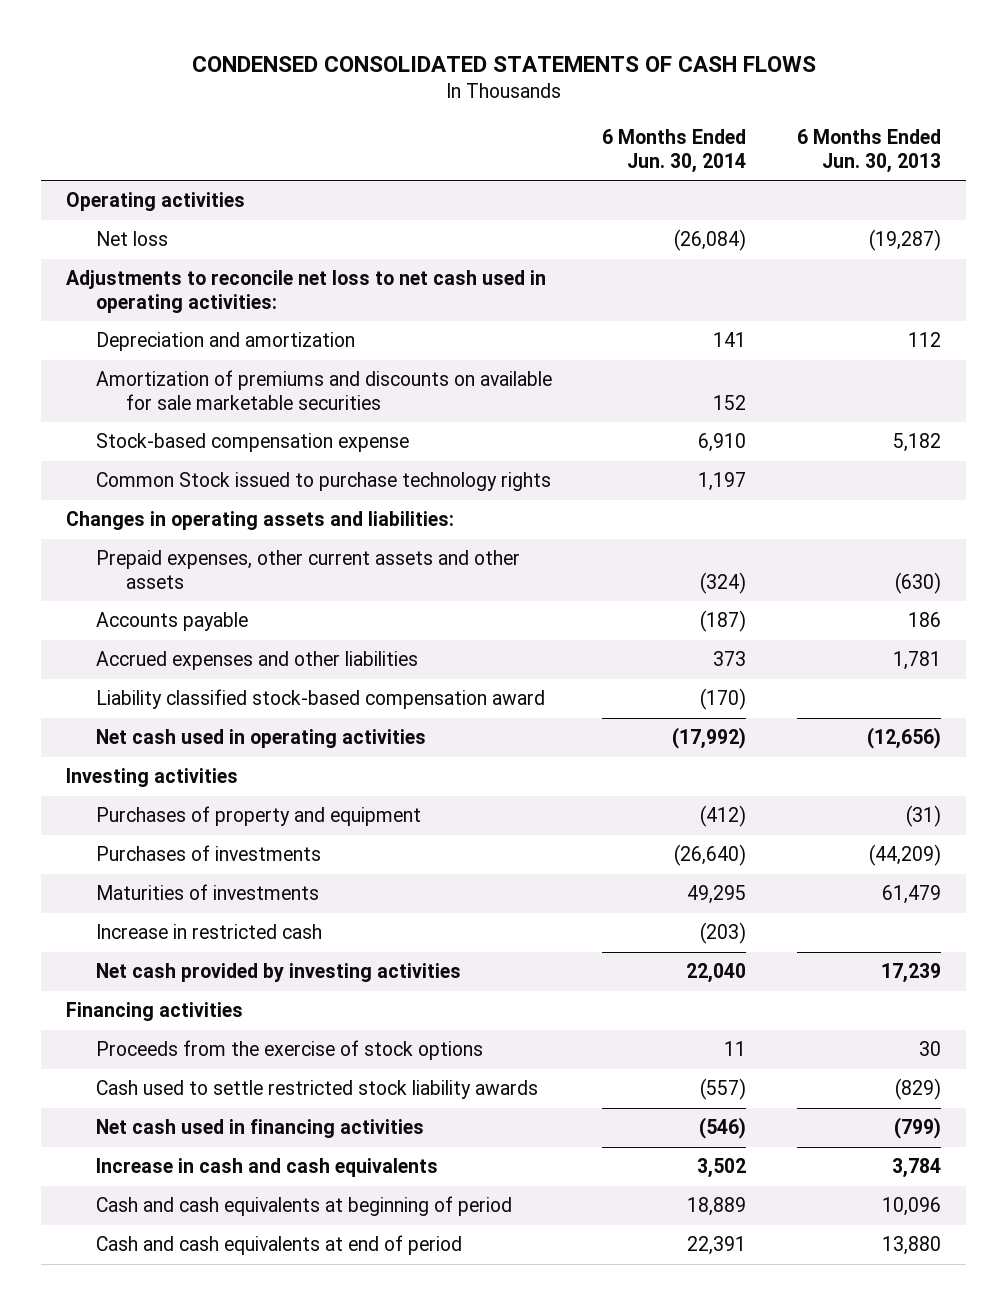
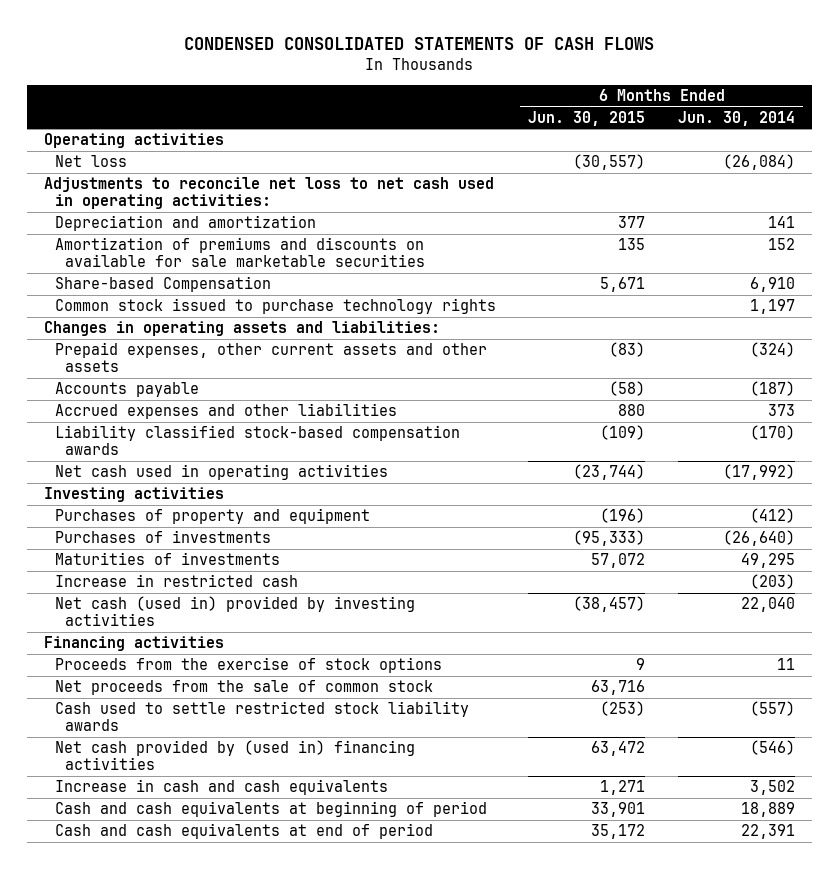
- | 6 Months Ended Jun. 30, 2014 | 6 Months Ended Jun. 30, 2013
+ | 6 Months Ended Jun. 30, 2015 | 6 Months Ended Jun. 30, 2014
- Stock-based compensation expense | 6,910 | 5,182
- Common Stock issued to purchase technology rights | 1,197 |
+ Share-based Compensation | 5,671 | 6,910
+ Common stock issued to purchase technology rights | | 1,197
- Liability classified stock-based compensation award | (170) |
+ Liability classified stock-based compensation awards | (109) | (170)
- Net cash provided by investing activities | 22,040 | 17,239
+ Net cash (used in) provided by investing activities | (38,457) | 22,040
+ Net proceeds from the sale of common stock | 63,716 |
- Net cash used in financing activities | (546) | (799)
+ Net cash provided by (used in) financing activities | 63,472 | (546)

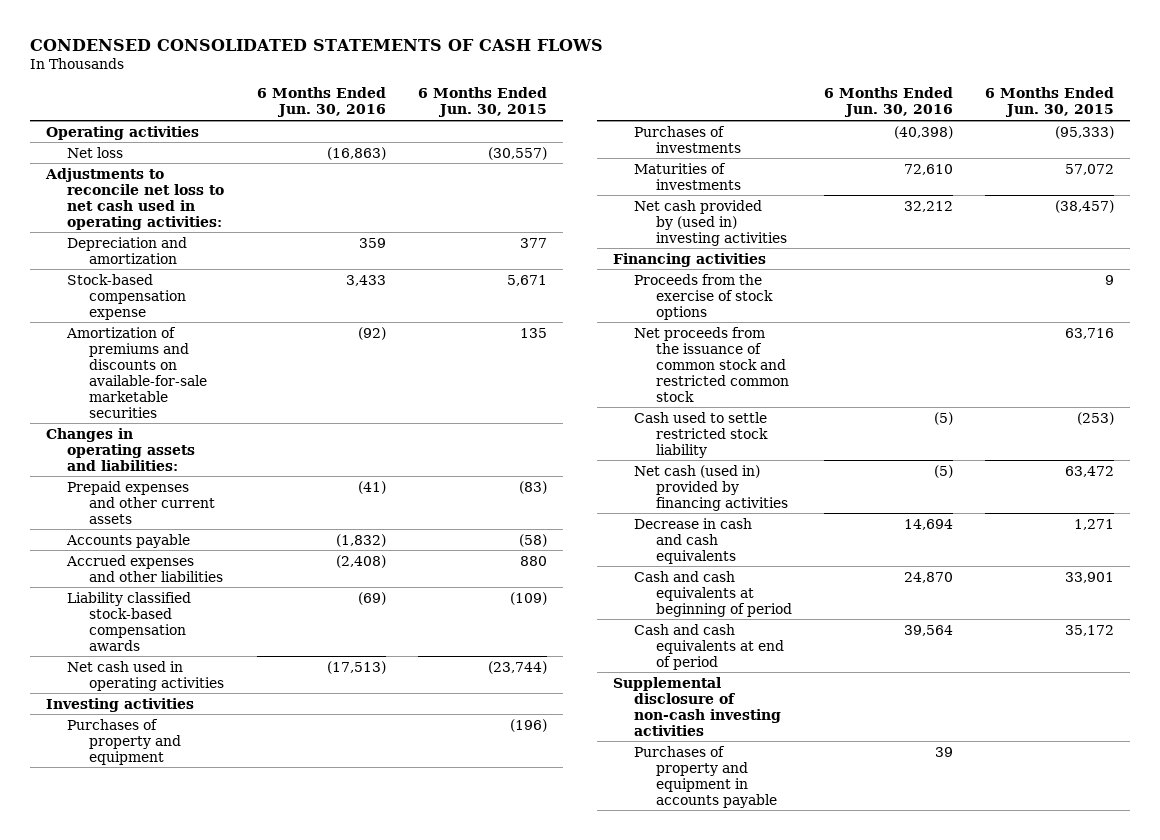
- | 6 Months Ended Jun. 30, 2015 | 6 Months Ended Jun. 30, 2014
+ | 6 Months Ended Jun. 30, 2016 | 6 Months Ended Jun. 30, 2015
- Amortization of premiums and discounts on available for sale marketable securities | 135 | 152
- Share-based Compensation | 5,671 | 6,910
- Common stock issued to purchase technology rights | | 1,197
+ Stock-based compensation expense | 3,433 | 5,671
+ Amortization of premiums and discounts on available-for-sale marketable securities | (92) | 135
- Prepaid expenses, other current assets and other assets | (83) | (324)
+ Prepaid expenses and other current assets | (41) | (83)
- Increase in restricted cash | | (203)
- Net cash (used in) provided by investing activities | (38,457) | 22,040
+ Net cash provided by (used in) investing activities | 32,212 | (38,457)
- Net proceeds from the sale of common stock | 63,716 |
- Cash used to settle restricted stock liability awards | (253) | (557)
- Net cash provided by (used in) financing activities | 63,472 | (546)
- Increase in cash and cash equivalents | 1,271 | 3,502
+ Net proceeds from the issuance of common stock and restricted common stock | | 63,716
+ Cash used to settle restricted stock liability | (5) | (253)
+ Net cash (used in) provided by financing activities | (5) | 63,472
+ Decrease in cash and cash equivalents | 14,694 | 1,271
+ Supplemental disclosure of non-cash investing activities
+ Purchases of property and equipment in accounts payable | 39 |

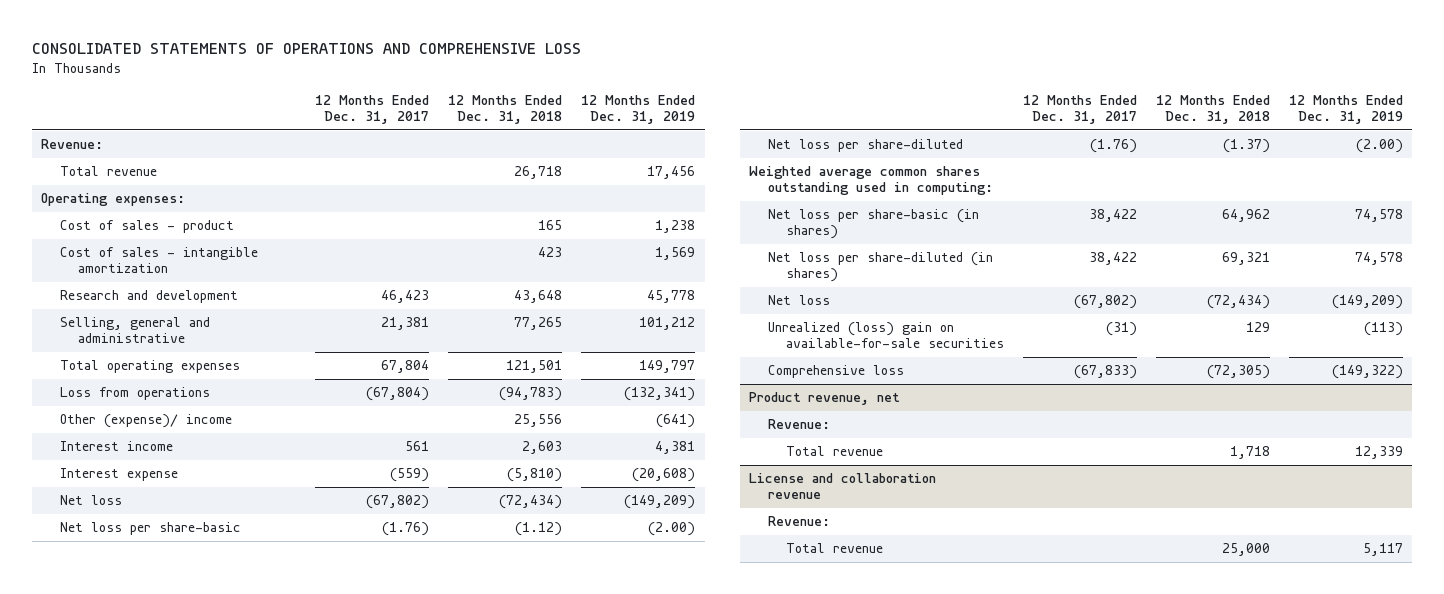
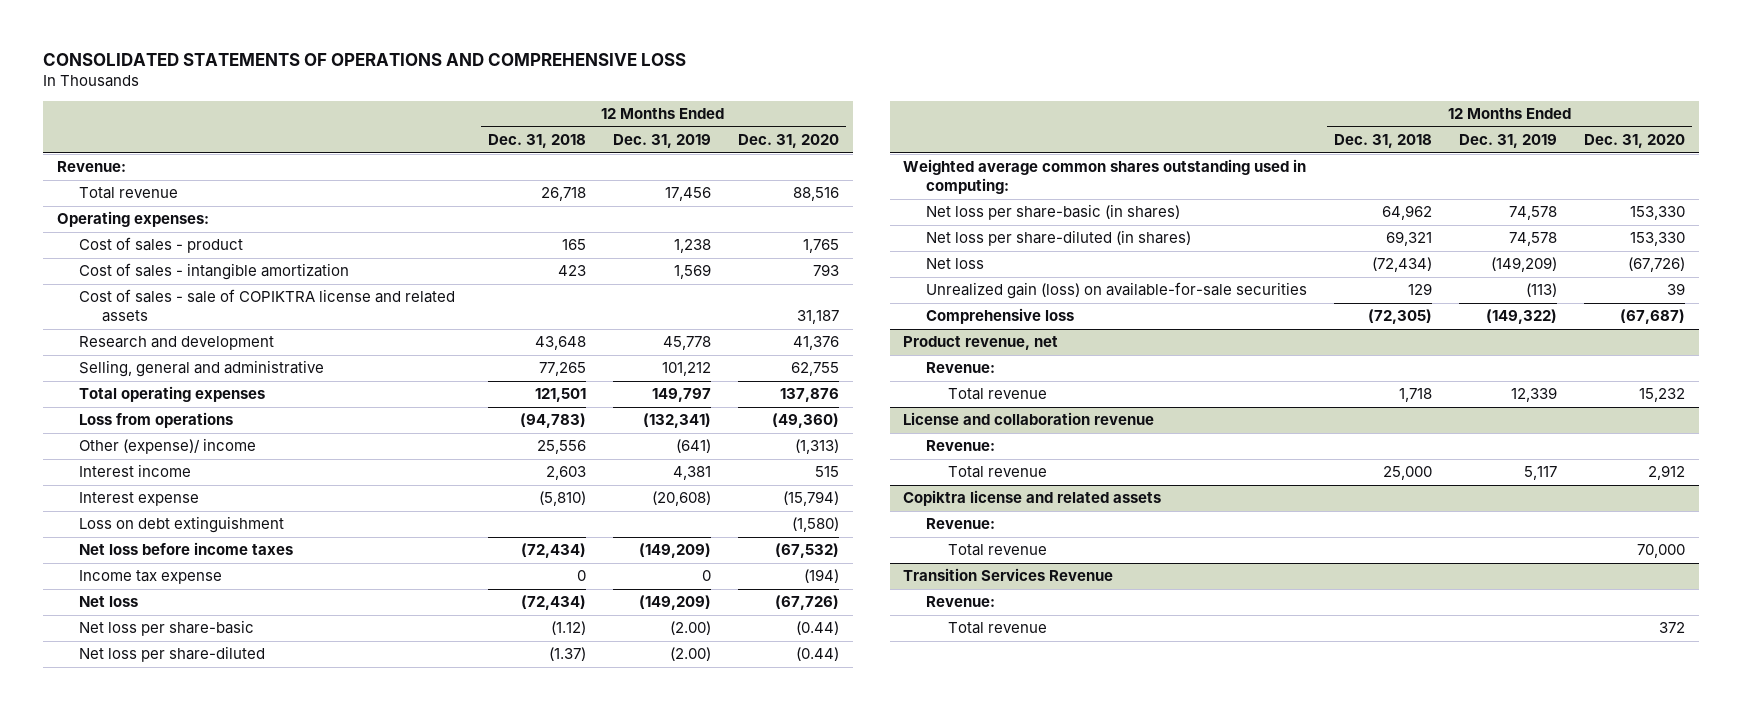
- | 12 Months Ended Dec. 31, 2017 | 12 Months Ended Dec. 31, 2018 | 12 Months Ended Dec. 31, 2019
+ | 12 Months Ended Dec. 31, 2018 | 12 Months Ended Dec. 31, 2019 | 12 Months Ended Dec. 31, 2020
+ Cost of sales - sale of COPIKTRA license and related assets | | | 31,187
+ Loss on debt extinguishment | | | (1,580)
+ Net loss before income taxes | (72,434) | (149,209) | (67,532)
+ Income tax expense | 0 | 0 | (194)
- Unrealized (loss) gain on available-for-sale securities | (31) | 129 | (113)
+ Unrealized gain (loss) on available-for-sale securities | 129 | (113) | 39
+ Copiktra license and related assets
+ Revenue:
+ Total revenue | | | 70,000
+ Transition Services Revenue
+ Revenue:
+ Total revenue | | | 372

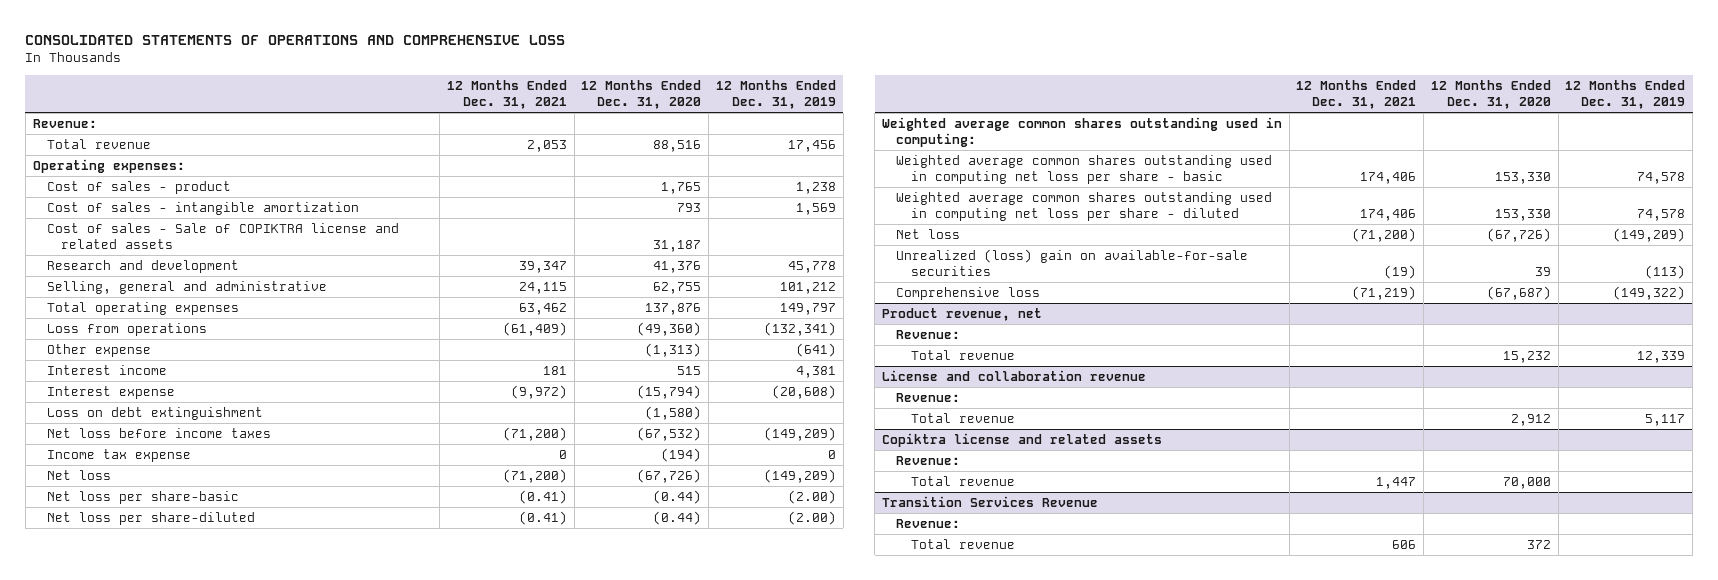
- | 12 Months Ended Dec. 31, 2018 | 12 Months Ended Dec. 31, 2019 | 12 Months Ended Dec. 31, 2020
+ | 12 Months Ended Dec. 31, 2021 | 12 Months Ended Dec. 31, 2020 | 12 Months Ended Dec. 31, 2019
- Cost of sales - sale of COPIKTRA license and related assets | | | 31,187
+ Cost of sales - Sale of COPIKTRA license and related assets | | 31,187 |
- Other (expense)/ income | 25,556 | (641) | (1,313)
+ Other expense | | (1,313) | (641)
- Net loss per share-basic (in shares) | 64,962 | 74,578 | 153,330
- Net loss per share-diluted (in shares) | 69,321 | 74,578 | 153,330
+ Weighted average common shares outstanding used in computing net loss per share - basic | 174,406 | 153,330 | 74,578
+ Weighted average common shares outstanding used in computing net loss per share - diluted | 174,406 | 153,330 | 74,578
- Unrealized gain (loss) on available-for-sale securities | 129 | (113) | 39
+ Unrealized (loss) gain on available-for-sale securities | (19) | 39 | (113)

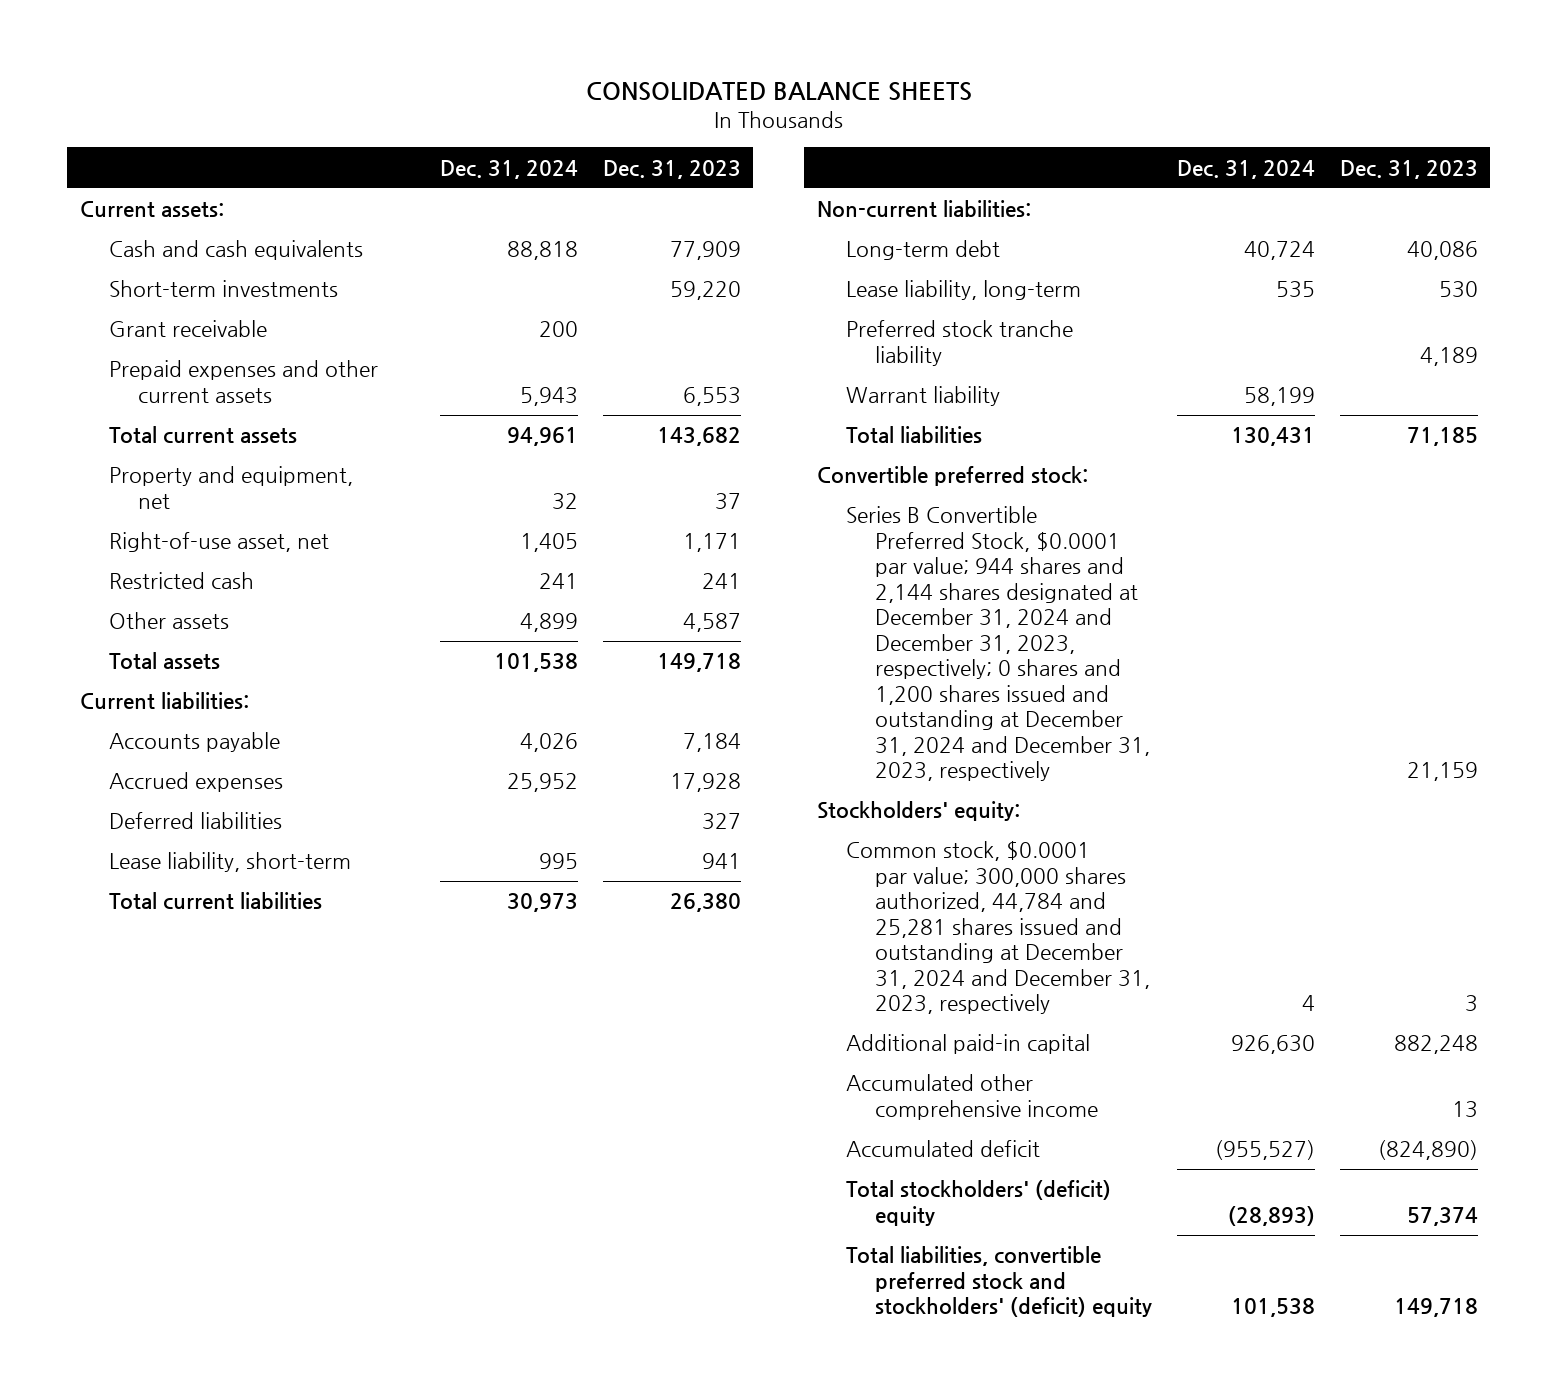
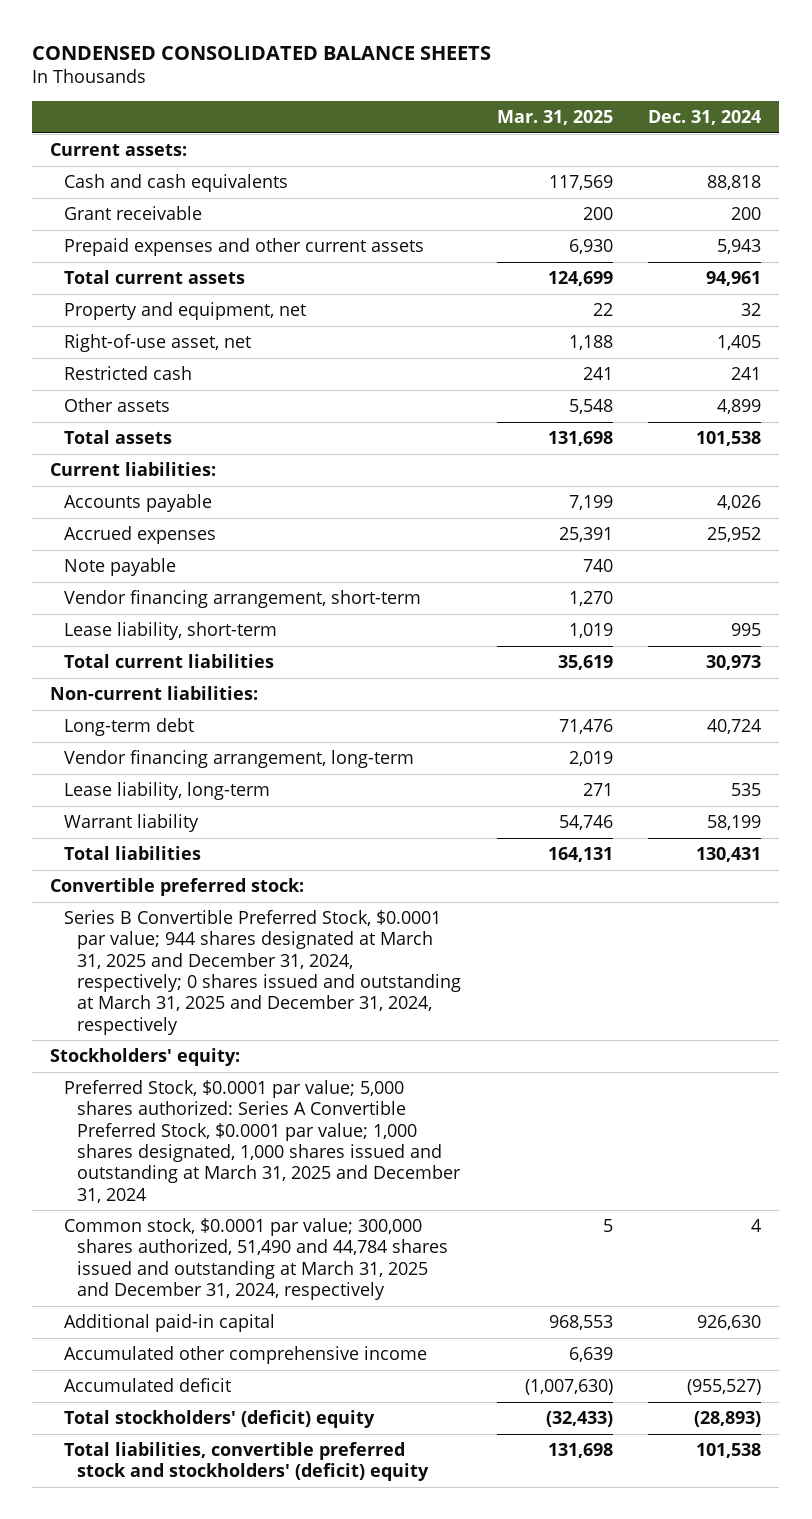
- CONSOLIDATED BALANCE SHEETS
+ CONDENSED CONSOLIDATED BALANCE SHEETS
- | Dec. 31, 2024 | Dec. 31, 2023
+ | Mar. 31, 2025 | Dec. 31, 2024
- Short-term investments | | 59,220
- Deferred liabilities | | 327
+ Note payable | 740 |
+ Vendor financing arrangement, short-term | 1,270 |
+ Vendor financing arrangement, long-term | 2,019 |
- Preferred stock tranche liability | | 4,189
- Series B Convertible Preferred Stock, $0.0001 par value; 944 shares and 2,144 shares designated at December 31, 2024 and December 31, 2023, respectively; 0 shares and 1,200 shares issued and outstanding at December 31, 2024 and December 31, 2023, respectively | | 21,159
+ Series B Convertible Preferred Stock, $0.0001 par value; 944 shares designated at March 31, 2025 and December 31, 2024, respectively; 0 shares issued and outstanding at March 31, 2025 and December 31, 2024, respectively
- Common stock, $0.0001 par value; 300,000 shares authorized, 44,784 and 25,281 shares issued and outstanding at December 31, 2024 and December 31, 2023, respectively | 4 | 3
+ Preferred Stock, $0.0001 par value; 5,000 shares authorized: Series A Convertible Preferred Stock, $0.0001 par value; 1,000 shares designated, 1,000 shares issued and outstanding at March 31, 2025 and December 31, 2024
+ Common stock, $0.0001 par value; 300,000 shares authorized, 51,490 and 44,784 shares issued and outstanding at March 31, 2025 and December 31, 2024, respectively | 5 | 4

